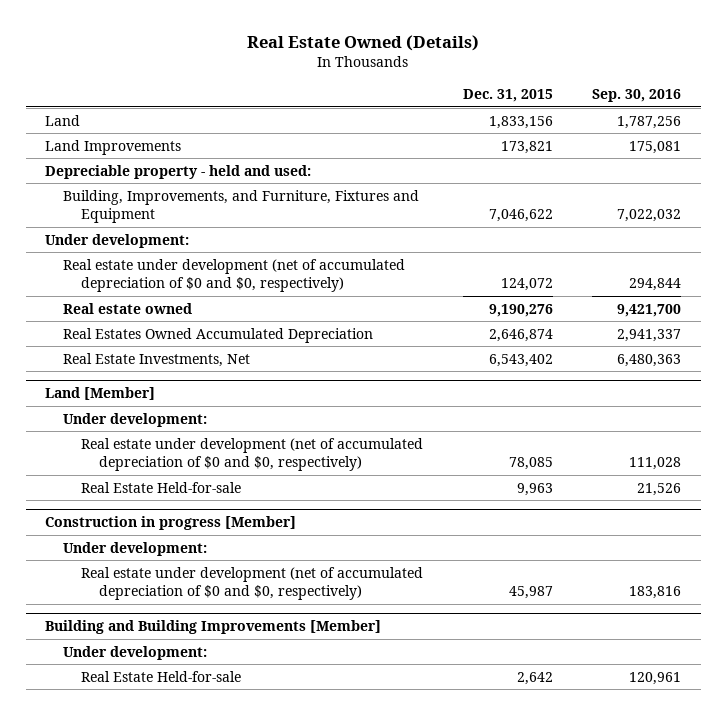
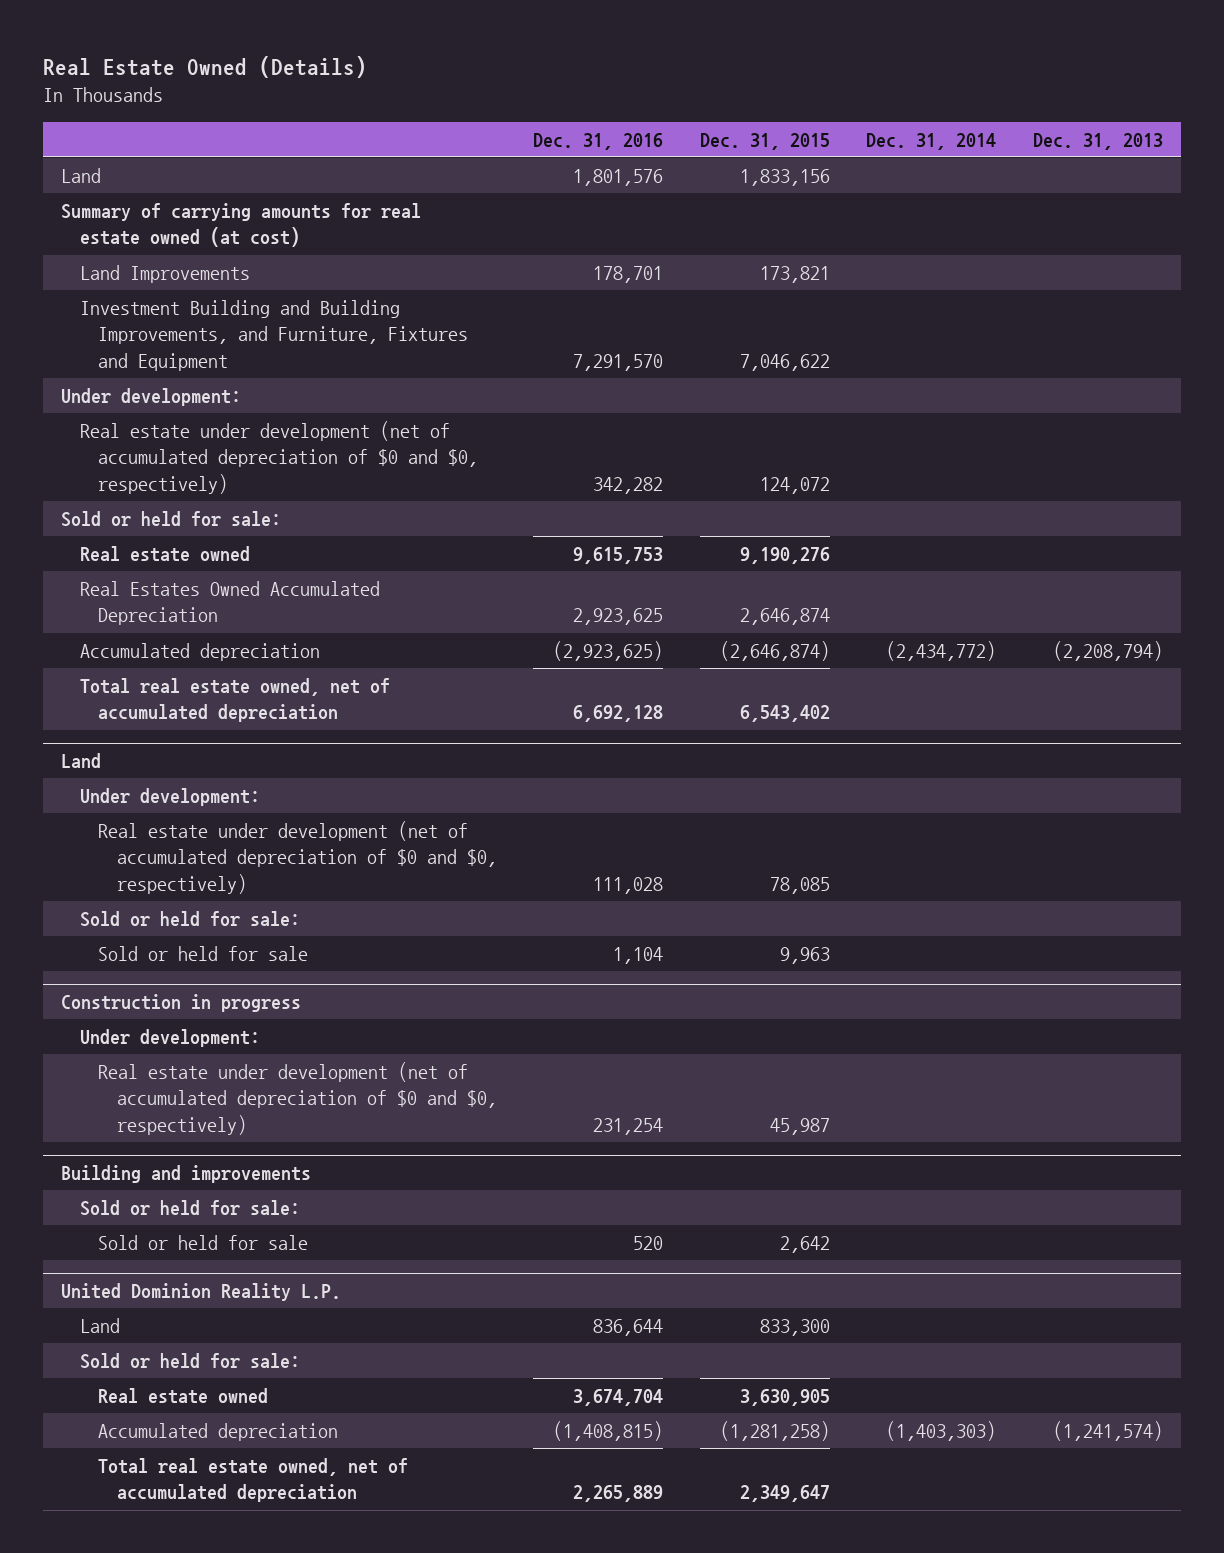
- | Dec. 31, 2015 | Sep. 30, 2016
+ | Dec. 31, 2016 | Dec. 31, 2015 | Dec. 31, 2014 | Dec. 31, 2013
+ Summary of carrying amounts for real estate owned (at cost)
- Depreciable property - held and used:
- Building, Improvements, and Furniture, Fixtures and Equipment | 7,046,622 | 7,022,032
+ Investment Building and Building Improvements, and Furniture, Fixtures and Equipment | 7,291,570 | 7,046,622 | |
+ Sold or held for sale:
- Real Estate Investments, Net | 6,543,402 | 6,480,363
- Land [Member]
+ Accumulated depreciation | (2,923,625) | (2,646,874) | (2,434,772) | (2,208,794)
+ Total real estate owned, net of accumulated depreciation | 6,692,128 | 6,543,402 | |
+ Land
- Real Estate Held-for-sale | 9,963 | 21,526
- Construction in progress [Member]
+ Sold or held for sale:
+ Sold or held for sale | 1,104 | 9,963 | |
+ Construction in progress
- Building and Building Improvements [Member]
- Under development:
- Real Estate Held-for-sale | 2,642 | 120,961
+ Building and improvements
+ Sold or held for sale:
+ Sold or held for sale | 520 | 2,642 | |
+ United Dominion Reality L.P.
+ Land | 836,644 | 833,300 | |
+ Sold or held for sale:
+ Real estate owned | 3,674,704 | 3,630,905 | |
+ Accumulated depreciation | (1,408,815) | (1,281,258) | (1,403,303) | (1,241,574)
+ Total real estate owned, net of accumulated depreciation | 2,265,889 | 2,349,647 | |

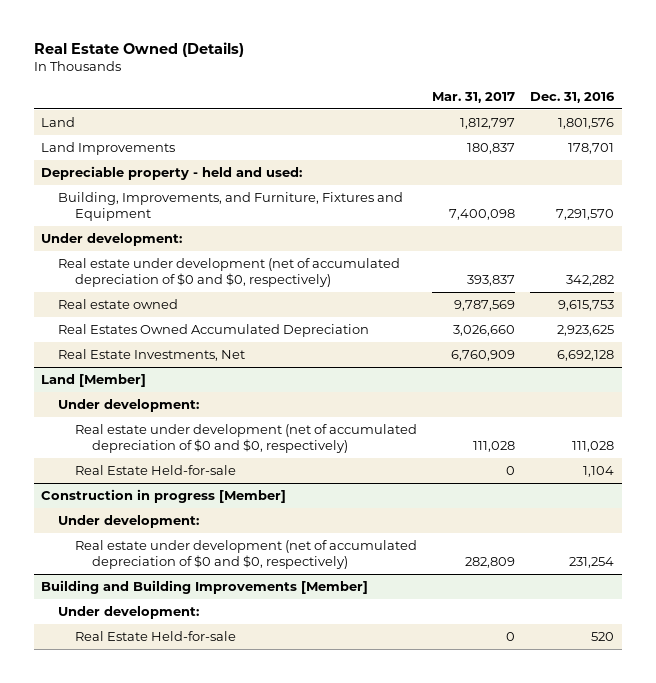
- | Dec. 31, 2016 | Dec. 31, 2015 | Dec. 31, 2014 | Dec. 31, 2013
+ | Mar. 31, 2017 | Dec. 31, 2016
- Summary of carrying amounts for real estate owned (at cost)
- Investment Building and Building Improvements, and Furniture, Fixtures and Equipment | 7,291,570 | 7,046,622 | |
+ Depreciable property - held and used:
+ Building, Improvements, and Furniture, Fixtures and Equipment | 7,400,098 | 7,291,570
- Sold or held for sale:
- Accumulated depreciation | (2,923,625) | (2,646,874) | (2,434,772) | (2,208,794)
- Total real estate owned, net of accumulated depreciation | 6,692,128 | 6,543,402 | |
- Land
+ Real Estate Investments, Net | 6,760,909 | 6,692,128
+ Land [Member]
- Sold or held for sale:
- Sold or held for sale | 1,104 | 9,963 | |
- Construction in progress
+ Real Estate Held-for-sale | 0 | 1,104
+ Construction in progress [Member]
- Building and improvements
- Sold or held for sale:
- Sold or held for sale | 520 | 2,642 | |
- United Dominion Reality L.P.
- Land | 836,644 | 833,300 | |
- Sold or held for sale:
- Real estate owned | 3,674,704 | 3,630,905 | |
- Accumulated depreciation | (1,408,815) | (1,281,258) | (1,403,303) | (1,241,574)
- Total real estate owned, net of accumulated depreciation | 2,265,889 | 2,349,647 | |
+ Building and Building Improvements [Member]
+ Under development:
+ Real Estate Held-for-sale | 0 | 520

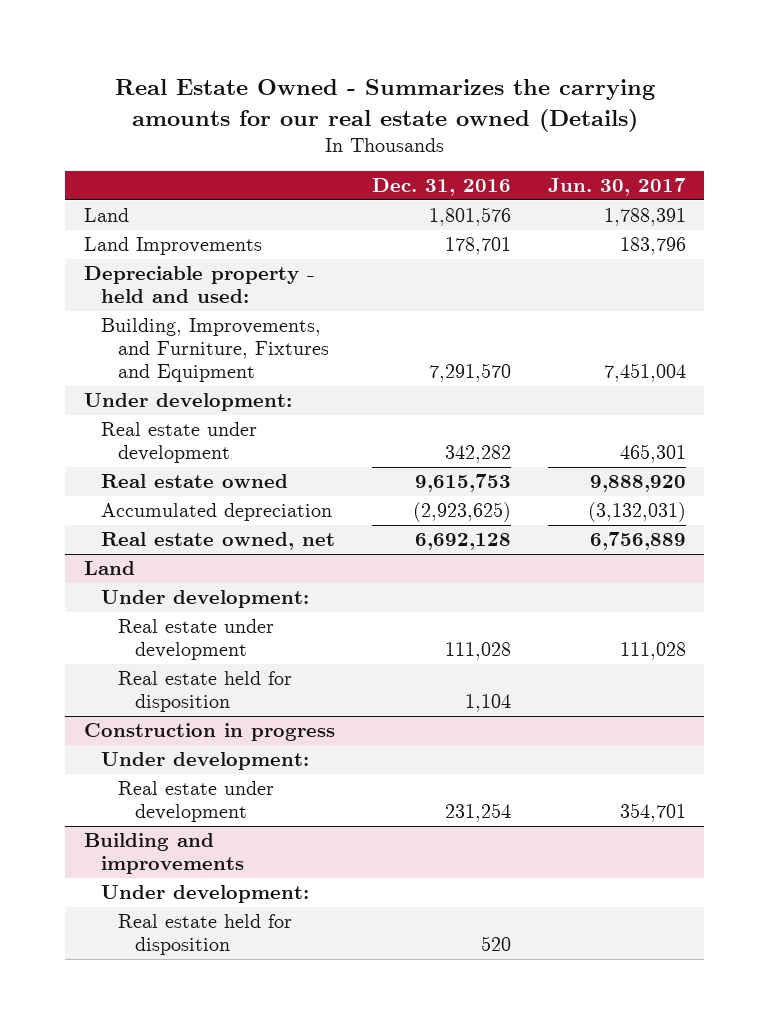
- Real Estate Owned (Details)
+ Real Estate Owned - Summarizes the carrying amounts for our real estate owned (Details)
- | Mar. 31, 2017 | Dec. 31, 2016
+ | Dec. 31, 2016 | Jun. 30, 2017
- Real estate under development (net of accumulated depreciation of $0 and $0, respectively) | 393,837 | 342,282
+ Real estate under development | 342,282 | 465,301
- Real Estates Owned Accumulated Depreciation | 3,026,660 | 2,923,625
- Real Estate Investments, Net | 6,760,909 | 6,692,128
- Land [Member]
+ Accumulated depreciation | (2,923,625) | (3,132,031)
+ Real estate owned, net | 6,692,128 | 6,756,889
+ Land
- Real estate under development (net of accumulated depreciation of $0 and $0, respectively) | 111,028 | 111,028
- Real Estate Held-for-sale | 0 | 1,104
- Construction in progress [Member]
+ Real estate under development | 111,028 | 111,028
+ Real estate held for disposition | 1,104 |
+ Construction in progress
- Real estate under development (net of accumulated depreciation of $0 and $0, respectively) | 282,809 | 231,254
- Building and Building Improvements [Member]
+ Real estate under development | 231,254 | 354,701
+ Building and improvements
- Real Estate Held-for-sale | 0 | 520
+ Real estate held for disposition | 520 |

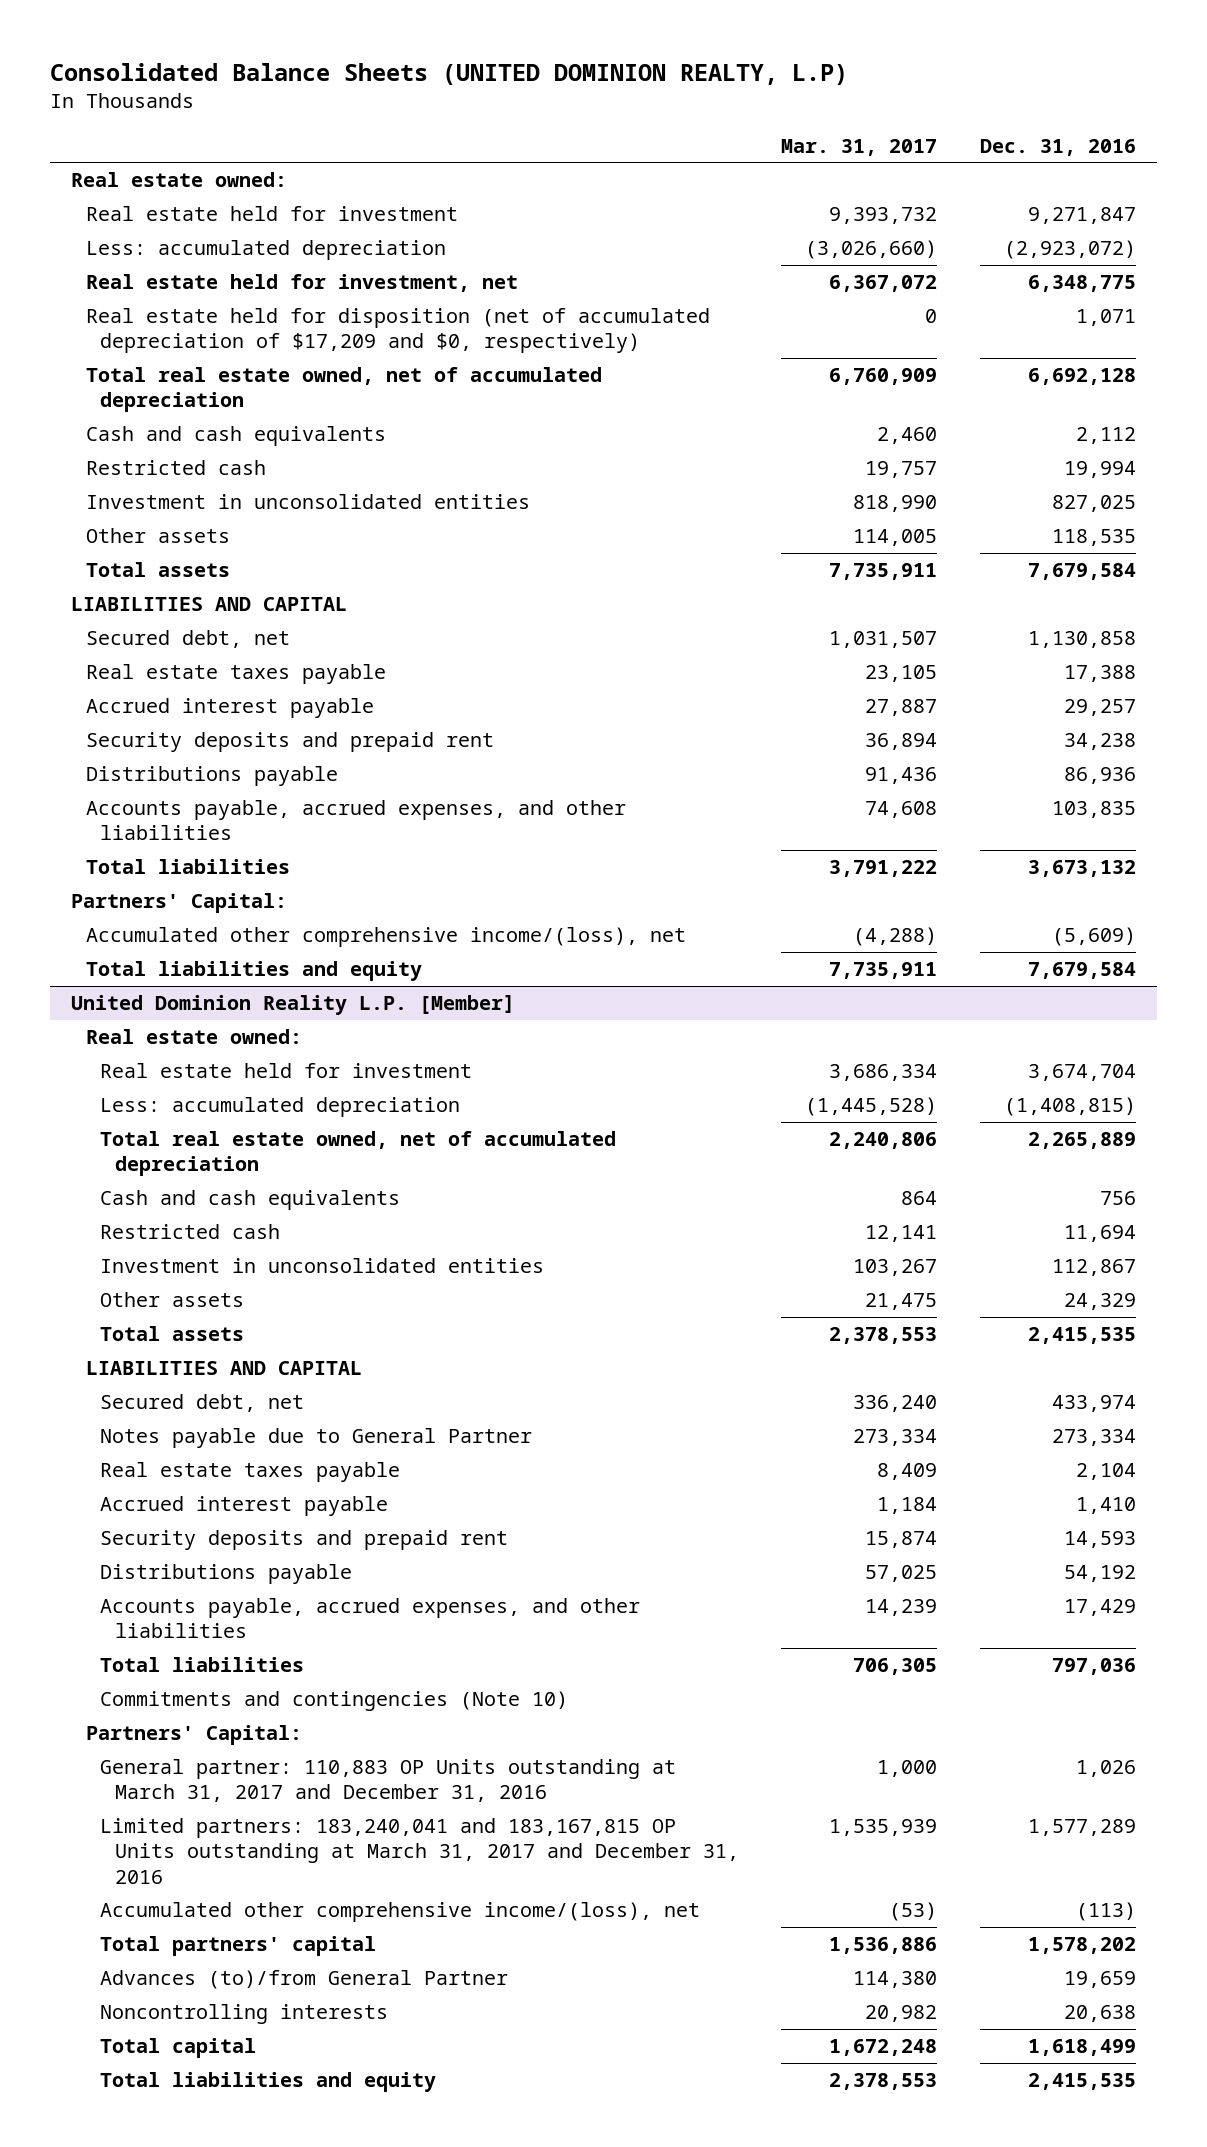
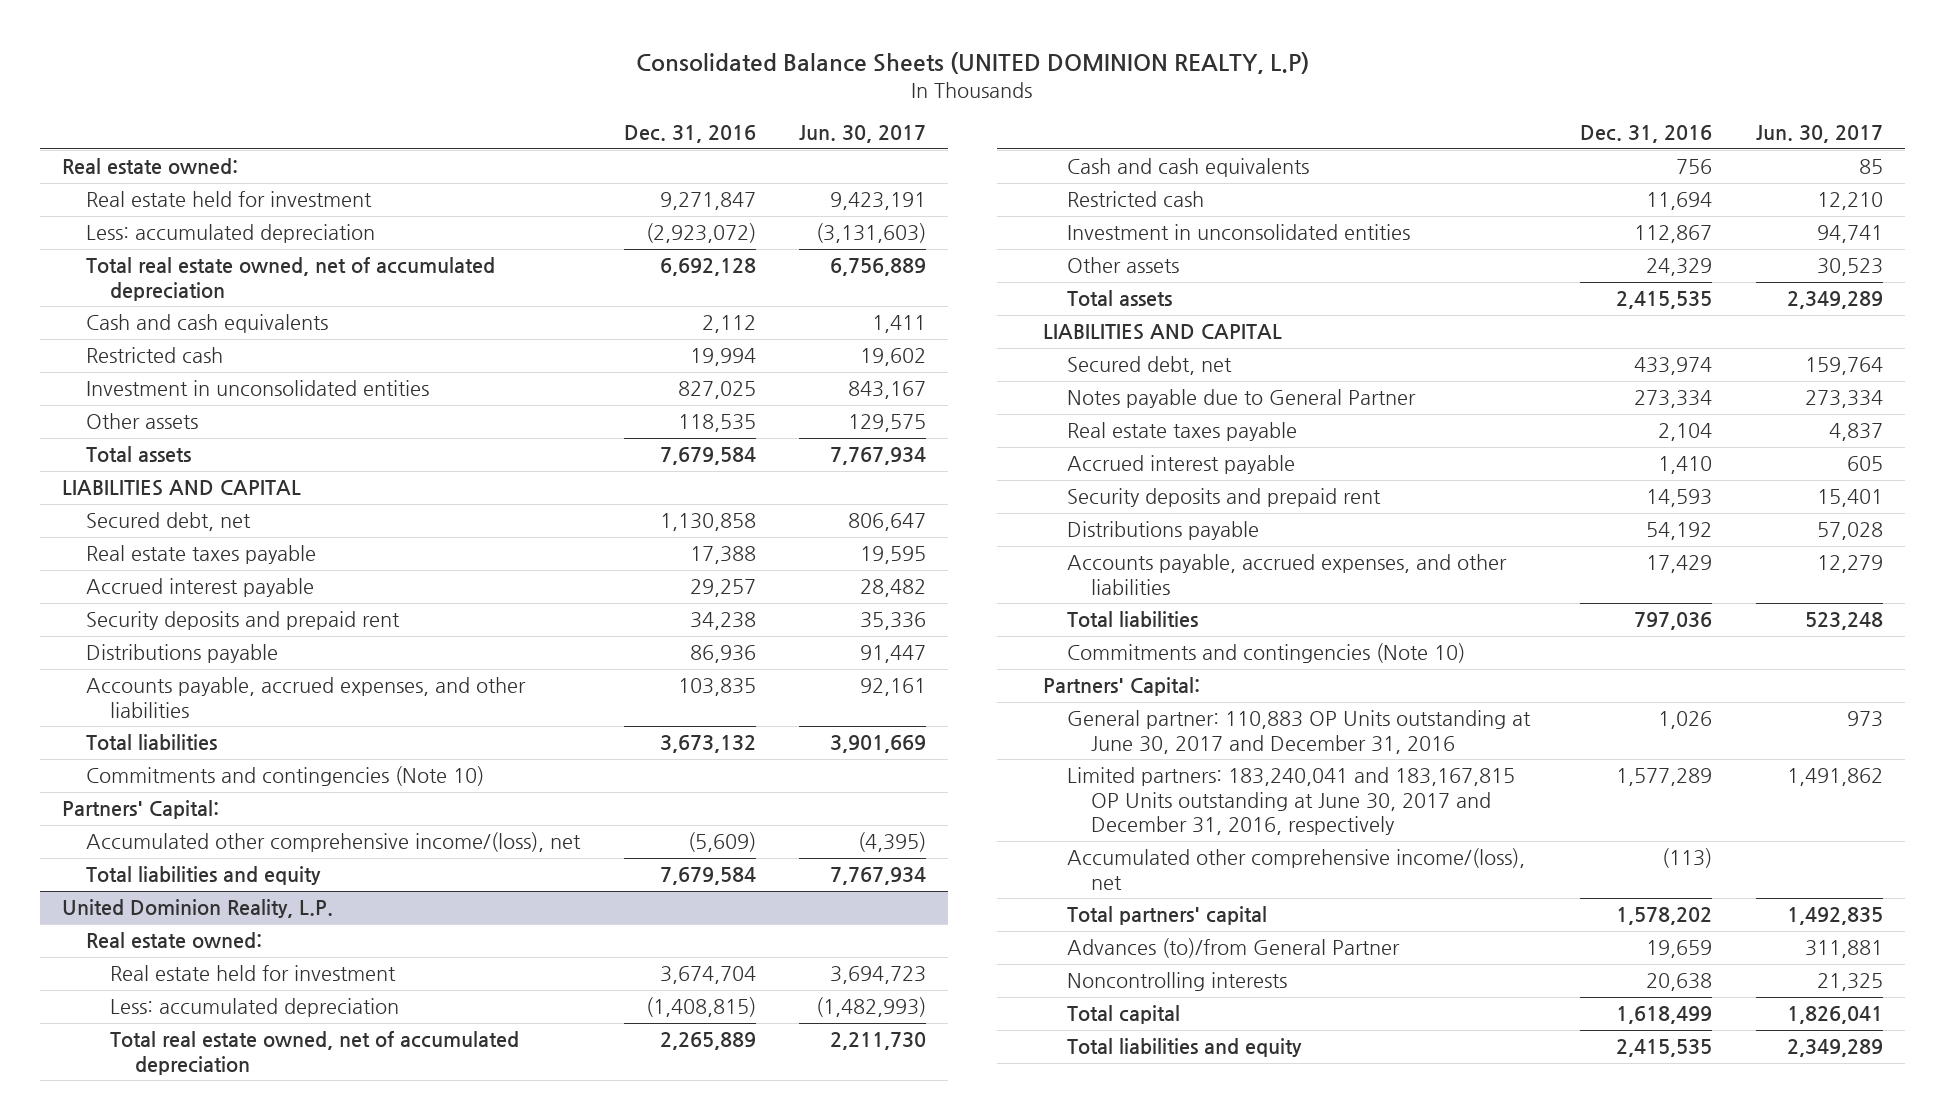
- | Mar. 31, 2017 | Dec. 31, 2016
+ | Dec. 31, 2016 | Jun. 30, 2017
- Real estate held for investment, net | 6,367,072 | 6,348,775
- Real estate held for disposition (net of accumulated depreciation of $17,209 and $0, respectively) | 0 | 1,071
+ Commitments and contingencies (Note 10)
- United Dominion Reality L.P. [Member]
+ United Dominion Reality, L.P.
- General partner: 110,883 OP Units outstanding at March 31, 2017 and December 31, 2016 | 1,000 | 1,026
- Limited partners: 183,240,041 and 183,167,815 OP Units outstanding at March 31, 2017 and December 31, 2016 | 1,535,939 | 1,577,289
+ General partner: 110,883 OP Units outstanding at June 30, 2017 and December 31, 2016 | 1,026 | 973
+ Limited partners: 183,240,041 and 183,167,815 OP Units outstanding at June 30, 2017 and December 31, 2016, respectively | 1,577,289 | 1,491,862

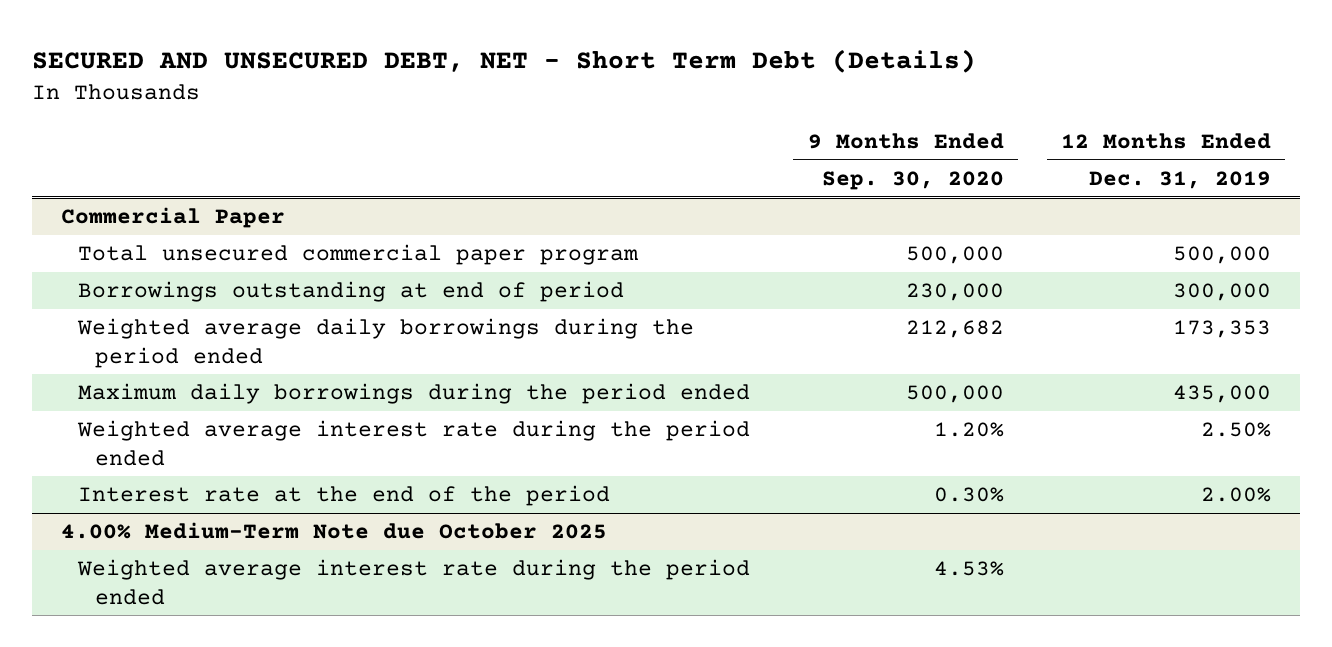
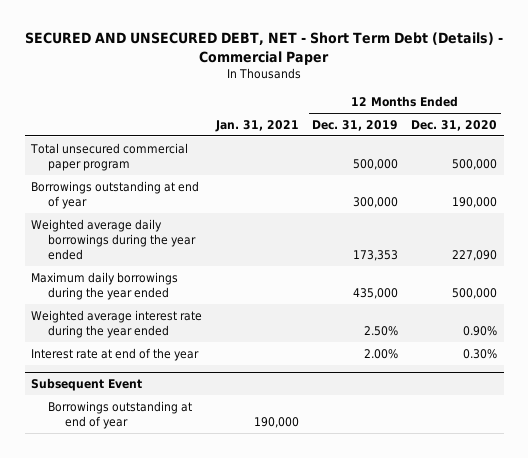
- SECURED AND UNSECURED DEBT, NET - Short Term Debt (Details)
+ SECURED AND UNSECURED DEBT, NET - Short Term Debt (Details) - Commercial Paper
- | 9 Months Ended Sep. 30, 2020 | 12 Months Ended Dec. 31, 2019
+ | Jan. 31, 2021 | 12 Months Ended Dec. 31, 2019 | 12 Months Ended Dec. 31, 2020
- Commercial Paper
- Borrowings outstanding at end of period | 230,000 | 300,000
- Weighted average daily borrowings during the period ended | 212,682 | 173,353
- Maximum daily borrowings during the period ended | 500,000 | 435,000
- Weighted average interest rate during the period ended | 1.20% | 2.50%
- Interest rate at the end of the period | 0.30% | 2.00%
- 4.00% Medium-Term Note due October 2025
- Weighted average interest rate during the period ended | 4.53% |
+ Borrowings outstanding at end of year | | 300,000 | 190,000
+ Weighted average daily borrowings during the year ended | | 173,353 | 227,090
+ Maximum daily borrowings during the year ended | | 435,000 | 500,000
+ Weighted average interest rate during the year ended | | 2.50% | 0.90%
+ Interest rate at end of the year | | 2.00% | 0.30%
+ Subsequent Event
+ Borrowings outstanding at end of year | 190,000 | |

